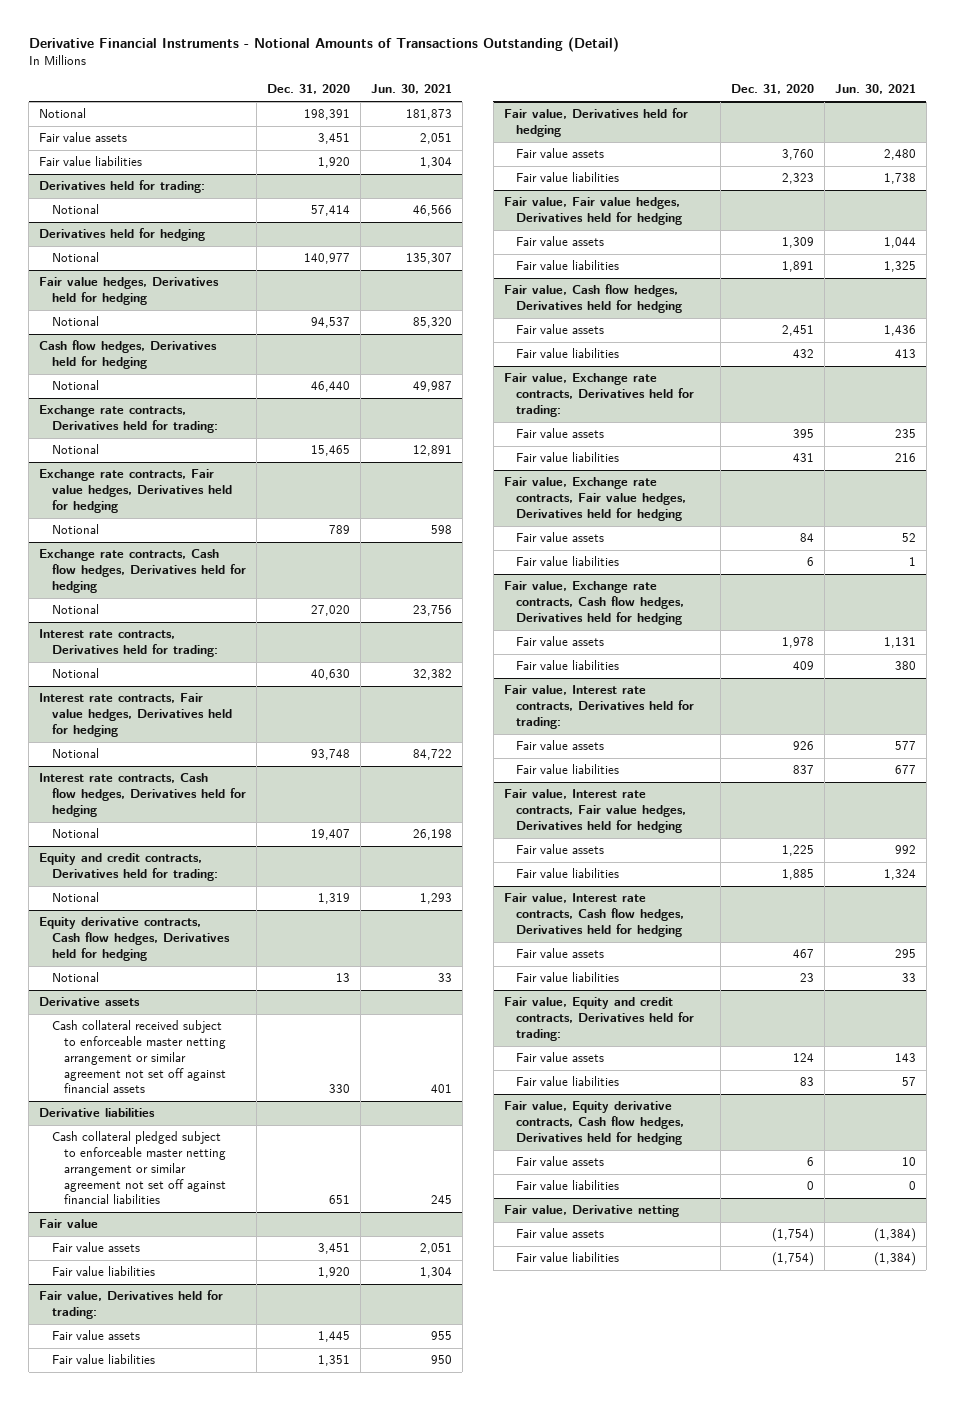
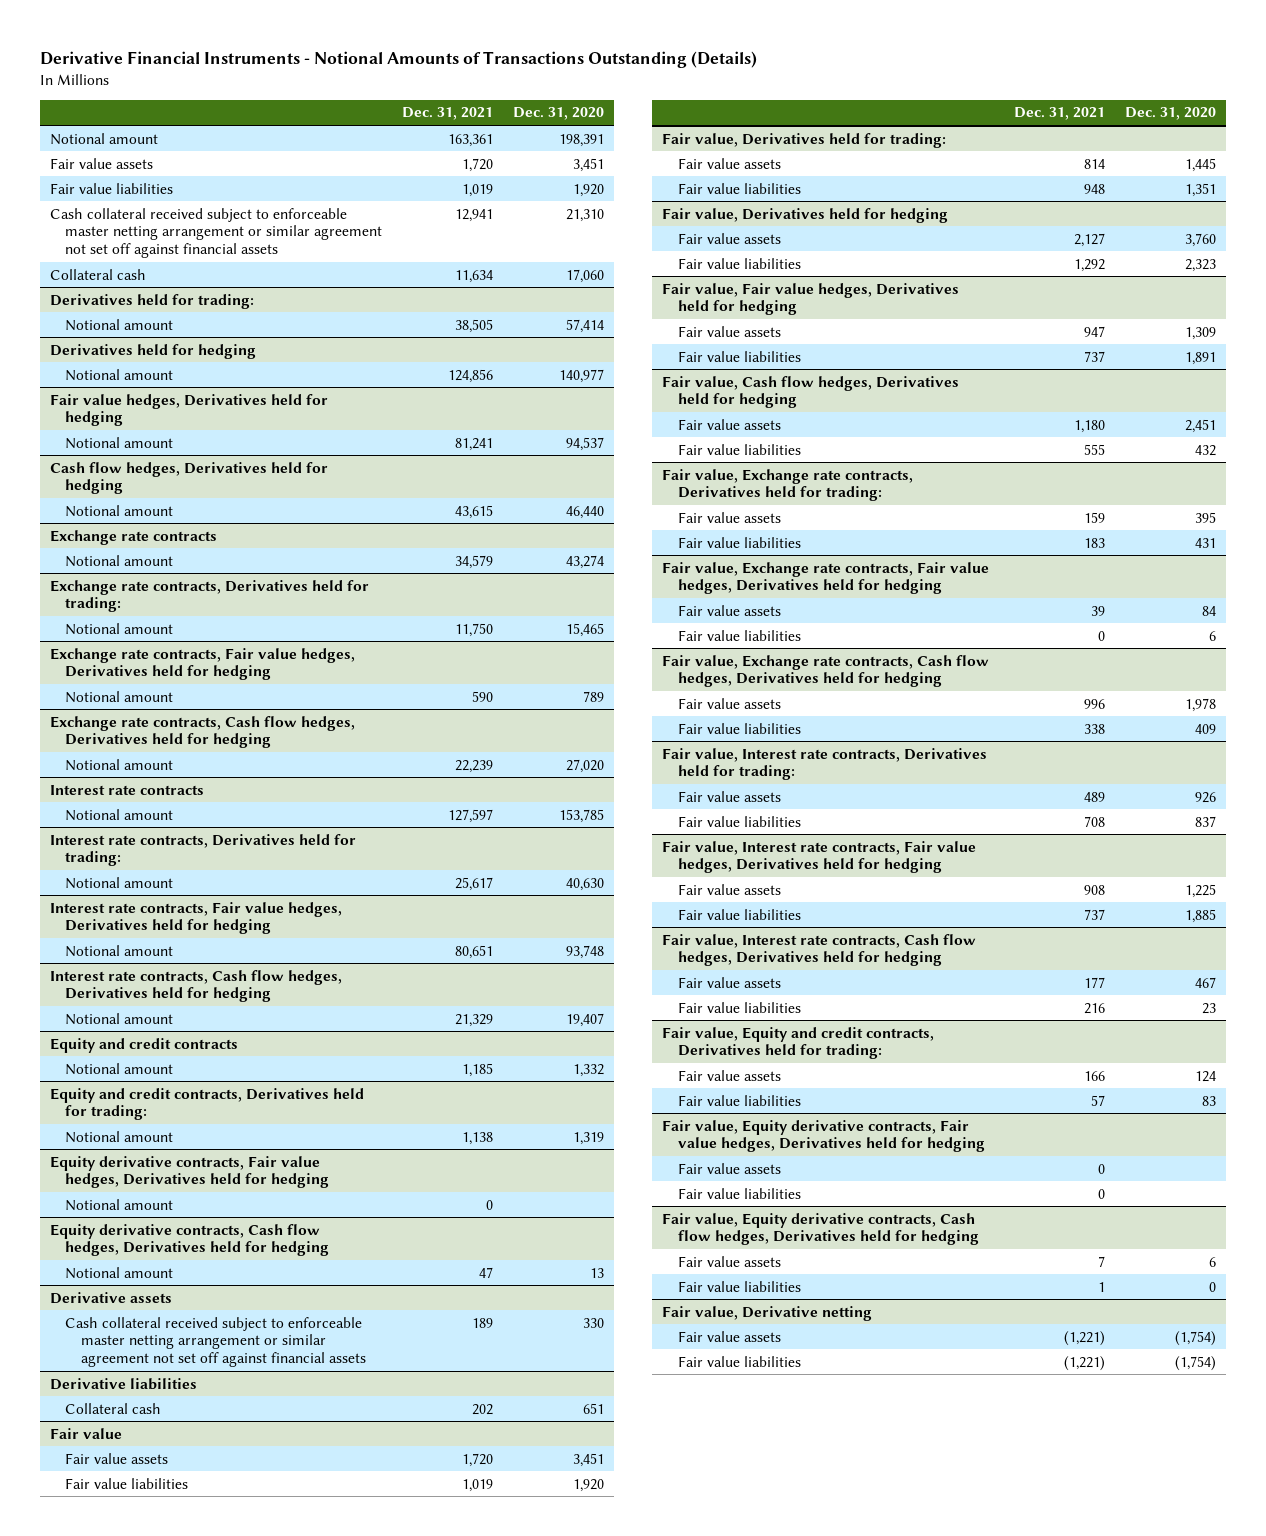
- Derivative Financial Instruments - Notional Amounts of Transactions Outstanding (Detail)
+ Derivative Financial Instruments - Notional Amounts of Transactions Outstanding (Details)
- | Dec. 31, 2020 | Jun. 30, 2021
+ | Dec. 31, 2021 | Dec. 31, 2020
- Notional | 198,391 | 181,873
+ Notional amount | 163,361 | 198,391
+ Cash collateral received subject to enforceable master netting arrangement or similar agreement not set off against financial assets | 12,941 | 21,310
+ Collateral cash | 11,634 | 17,060
@ Derivatives held for trading:
- Notional | 57,414 | 46,566
+ Notional amount | 38,505 | 57,414
@ Derivatives held for hedging
- Notional | 140,977 | 135,307
+ Notional amount | 124,856 | 140,977
@ Fair value hedges, Derivatives held for hedging
- Notional | 94,537 | 85,320
+ Notional amount | 81,241 | 94,537
@ Cash flow hedges, Derivatives held for hedging
- Notional | 46,440 | 49,987
+ Notional amount | 43,615 | 46,440
+ Exchange rate contracts
+ Notional amount | 34,579 | 43,274
@ Exchange rate contracts, Derivatives held for trading:
- Notional | 15,465 | 12,891
+ Notional amount | 11,750 | 15,465
@ Exchange rate contracts, Fair value hedges, Derivatives held for hedging
- Notional | 789 | 598
+ Notional amount | 590 | 789
@ Exchange rate contracts, Cash flow hedges, Derivatives held for hedging
- Notional | 27,020 | 23,756
+ Notional amount | 22,239 | 27,020
+ Interest rate contracts
+ Notional amount | 127,597 | 153,785
@ Interest rate contracts, Derivatives held for trading:
- Notional | 40,630 | 32,382
+ Notional amount | 25,617 | 40,630
@ Interest rate contracts, Fair value hedges, Derivatives held for hedging
- Notional | 93,748 | 84,722
+ Notional amount | 80,651 | 93,748
@ Interest rate contracts, Cash flow hedges, Derivatives held for hedging
- Notional | 19,407 | 26,198
+ Notional amount | 21,329 | 19,407
+ Equity and credit contracts
+ Notional amount | 1,185 | 1,332
@ Equity and credit contracts, Derivatives held for trading:
- Notional | 1,319 | 1,293
+ Notional amount | 1,138 | 1,319
+ Equity derivative contracts, Fair value hedges, Derivatives held for hedging
+ Notional amount | 0 |
@ Equity derivative contracts, Cash flow hedges, Derivatives held for hedging
- Notional | 13 | 33
+ Notional amount | 47 | 13
@ Derivative liabilities
- Cash collateral pledged subject to enforceable master netting arrangement or similar agreement not set off against financial liabilities | 651 | 245
+ Collateral cash | 202 | 651
+ Fair value, Equity derivative contracts, Fair value hedges, Derivatives held for hedging
+ Fair value assets | 0 |
+ Fair value liabilities | 0 |

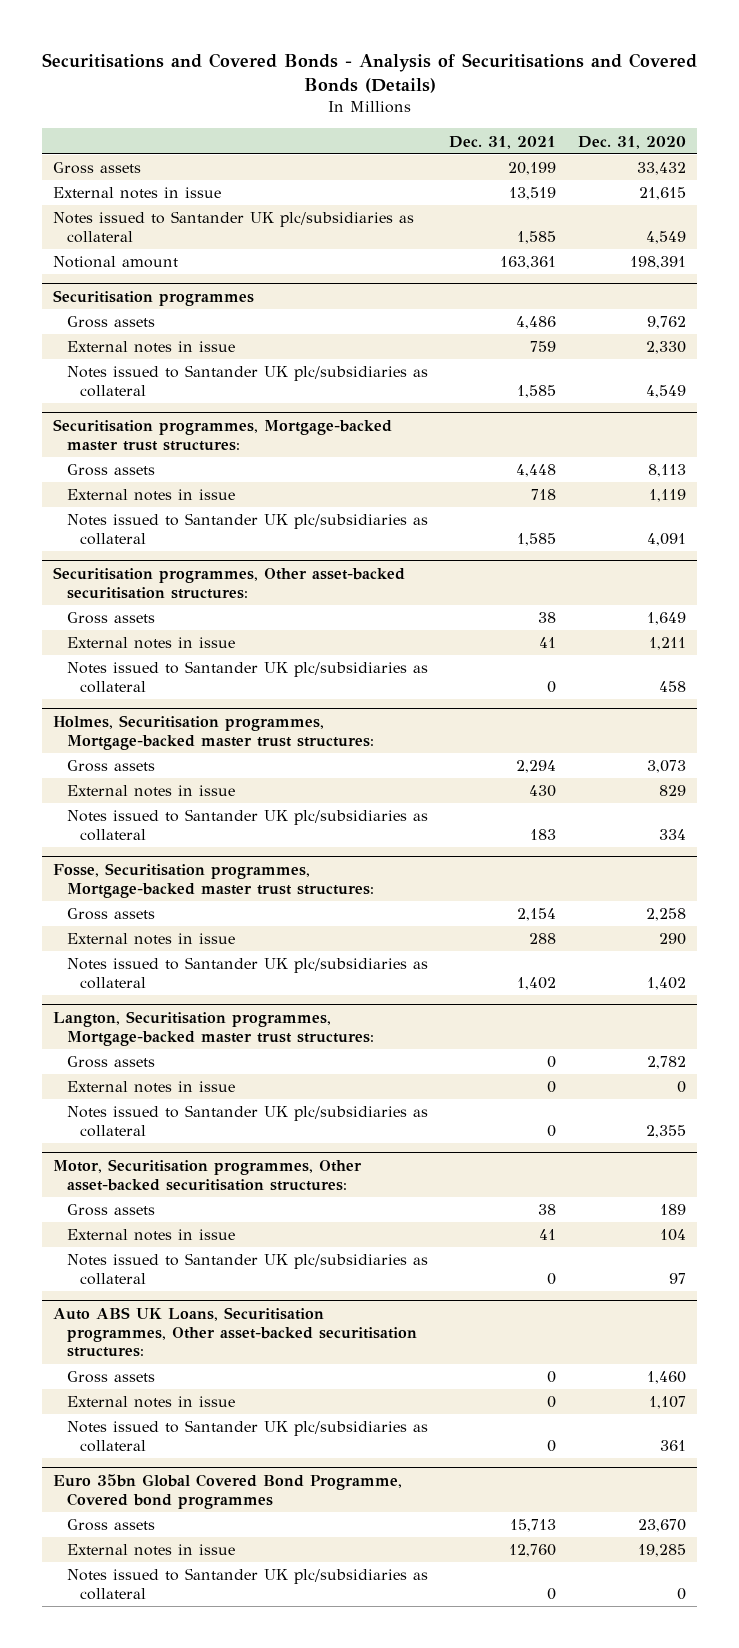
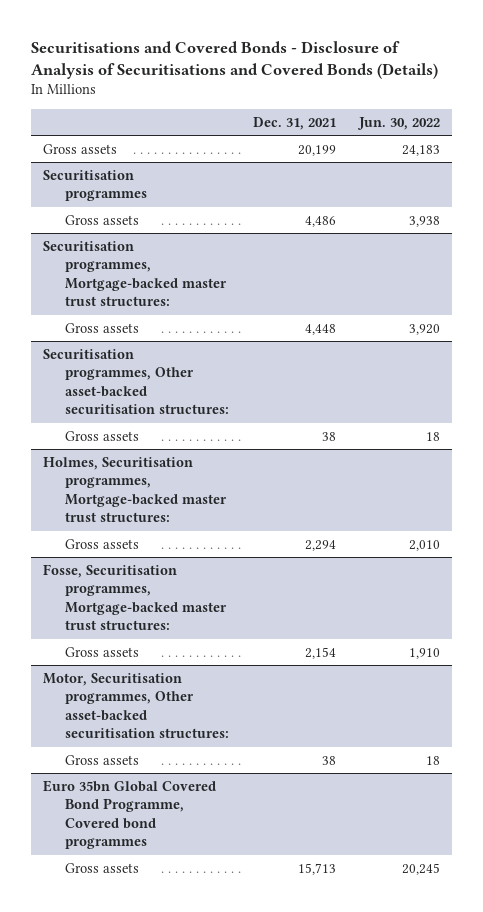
- Securitisations and Covered Bonds - Analysis of Securitisations and Covered Bonds (Details)
+ Securitisations and Covered Bonds - Disclosure of Analysis of Securitisations and Covered Bonds (Details)
- | Dec. 31, 2021 | Dec. 31, 2020
+ | Dec. 31, 2021 | Jun. 30, 2022
- External notes in issue | 13,519 | 21,615
- Notes issued to Santander UK plc/subsidiaries as collateral | 1,585 | 4,549
- Notional amount | 163,361 | 198,391
@ Securitisation programmes
- External notes in issue | 759 | 2,330
- Notes issued to Santander UK plc/subsidiaries as collateral | 1,585 | 4,549
@ Securitisation programmes, Mortgage-backed master trust structures:
- External notes in issue | 718 | 1,119
- Notes issued to Santander UK plc/subsidiaries as collateral | 1,585 | 4,091
@ Securitisation programmes, Other asset-backed securitisation structures:
- External notes in issue | 41 | 1,211
- Notes issued to Santander UK plc/subsidiaries as collateral | 0 | 458
@ Holmes, Securitisation programmes, Mortgage-backed master trust structures:
- External notes in issue | 430 | 829
- Notes issued to Santander UK plc/subsidiaries as collateral | 183 | 334
@ Fosse, Securitisation programmes, Mortgage-backed master trust structures:
- External notes in issue | 288 | 290
- Notes issued to Santander UK plc/subsidiaries as collateral | 1,402 | 1,402
- Langton, Securitisation programmes, Mortgage-backed master trust structures:
- Gross assets | 0 | 2,782
- External notes in issue | 0 | 0
- Notes issued to Santander UK plc/subsidiaries as collateral | 0 | 2,355
@ Motor, Securitisation programmes, Other asset-backed securitisation structures:
- External notes in issue | 41 | 104
- Notes issued to Santander UK plc/subsidiaries as collateral | 0 | 97
- Auto ABS UK Loans, Securitisation programmes, Other asset-backed securitisation structures:
- Gross assets | 0 | 1,460
- External notes in issue | 0 | 1,107
- Notes issued to Santander UK plc/subsidiaries as collateral | 0 | 361
@ Euro 35bn Global Covered Bond Programme, Covered bond programmes
- External notes in issue | 12,760 | 19,285
- Notes issued to Santander UK plc/subsidiaries as collateral | 0 | 0

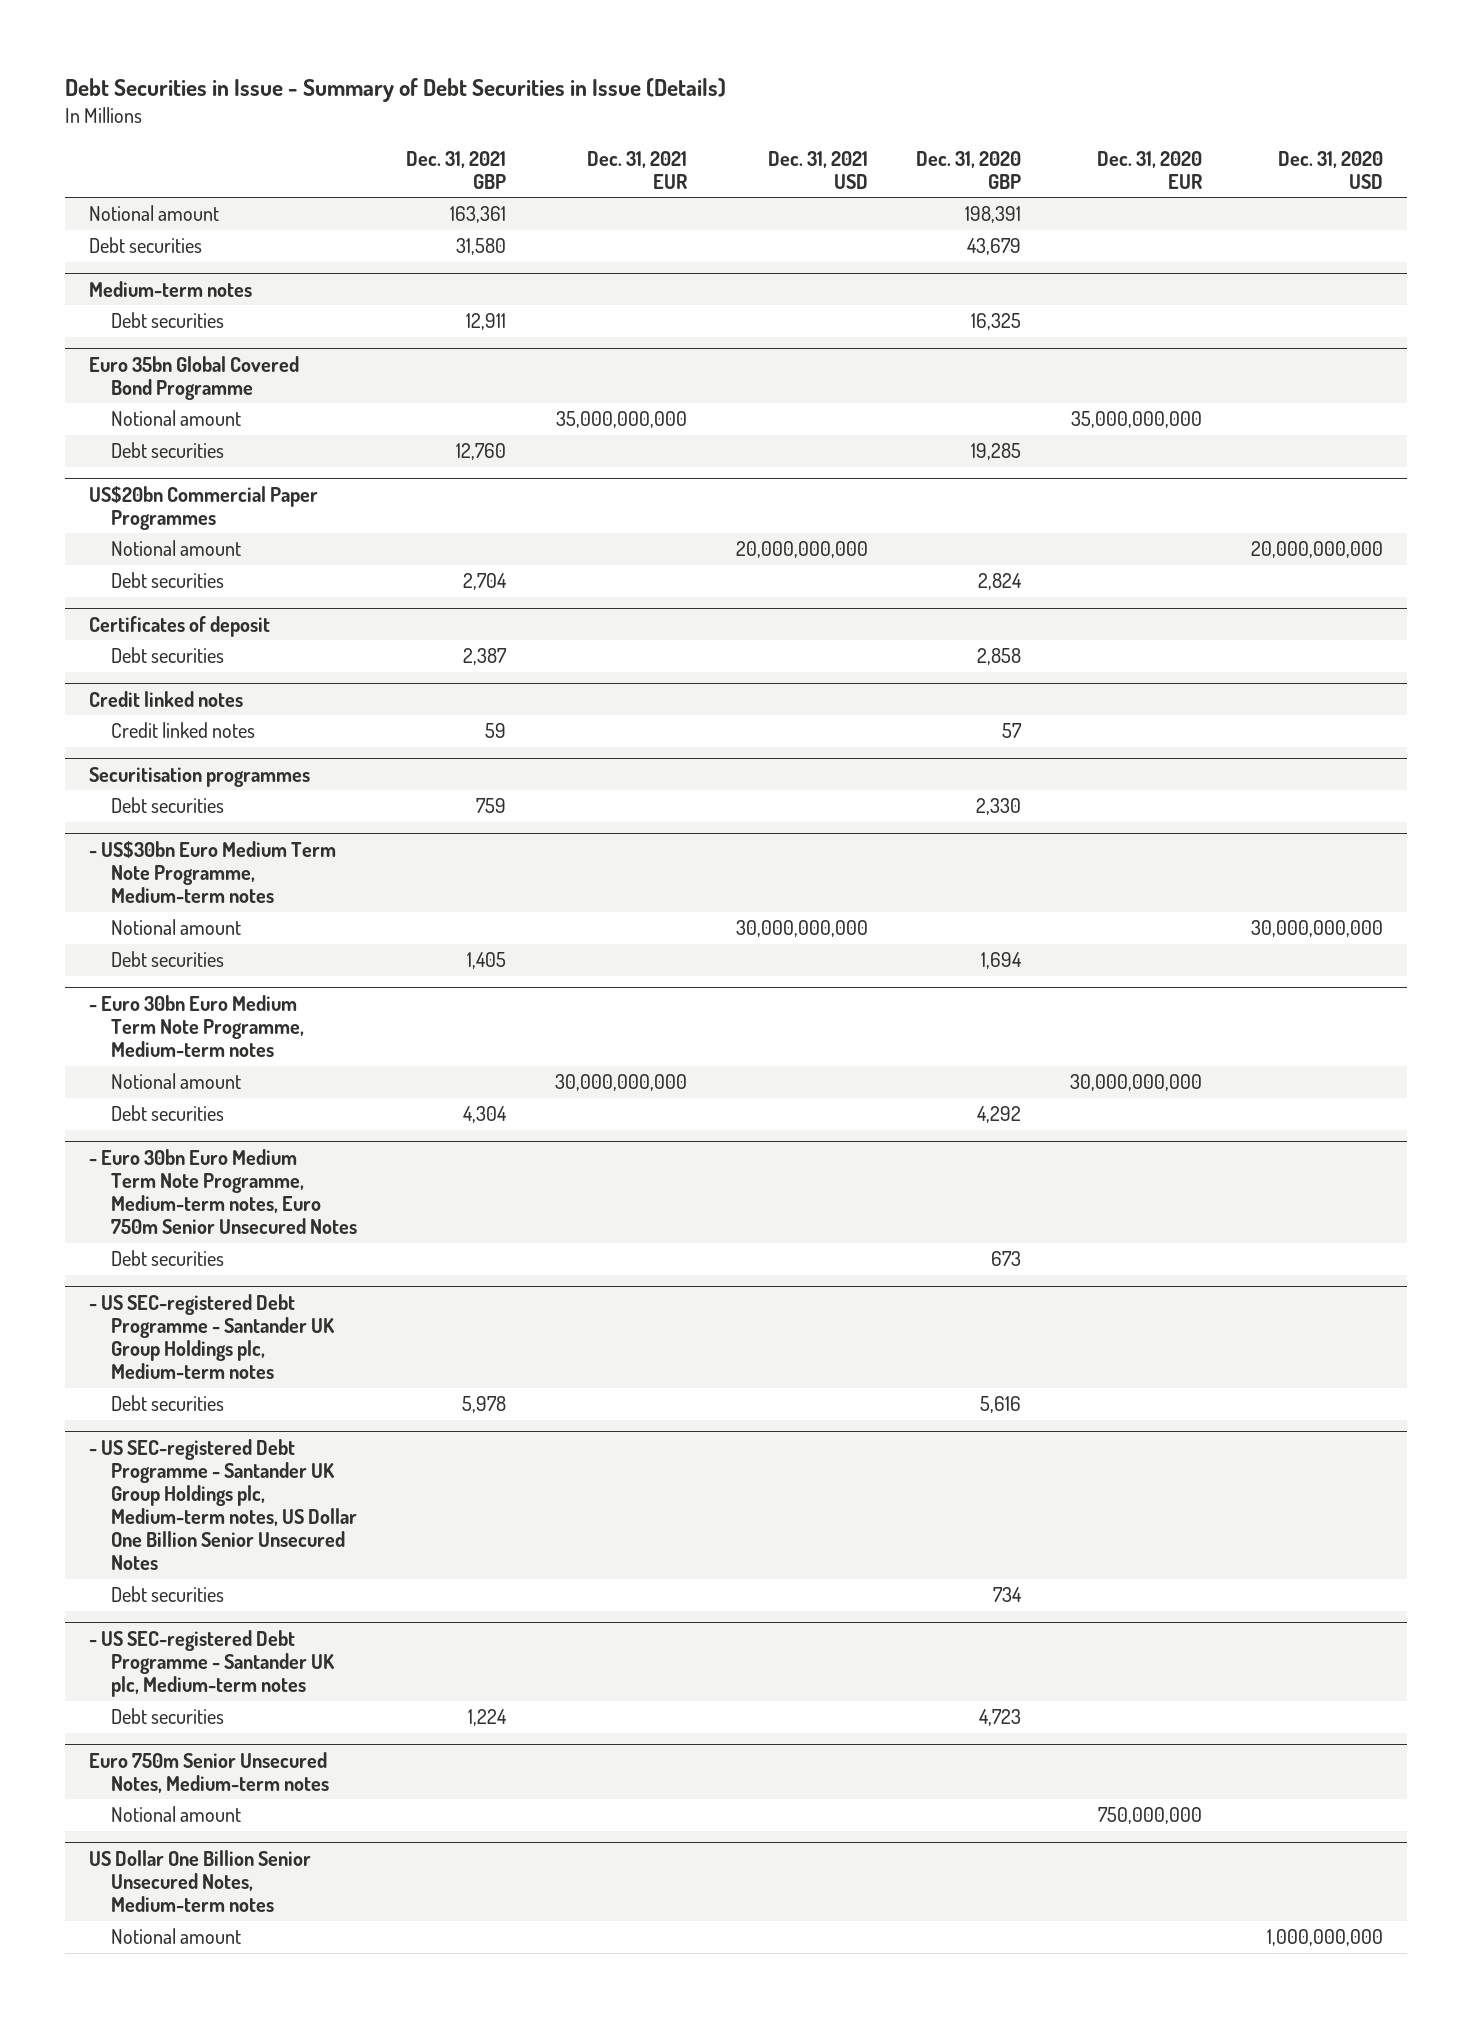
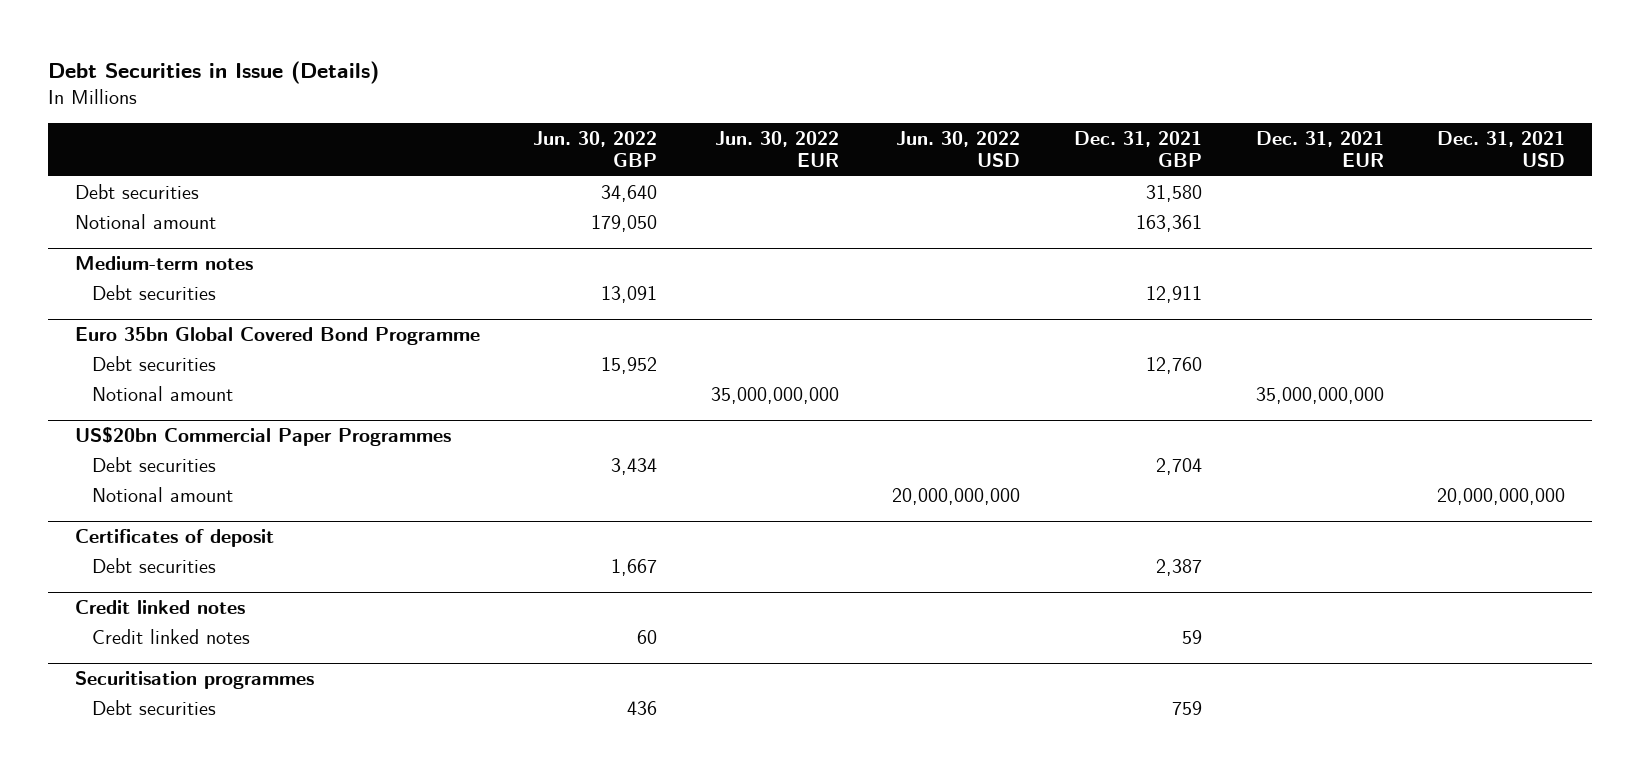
- Debt Securities in Issue - Summary of Debt Securities in Issue (Details)
+ Debt Securities in Issue (Details)
- | Dec. 31, 2021 GBP | Dec. 31, 2021 EUR | Dec. 31, 2021 USD | Dec. 31, 2020 GBP | Dec. 31, 2020 EUR | Dec. 31, 2020 USD
+ | Jun. 30, 2022 GBP | Jun. 30, 2022 EUR | Jun. 30, 2022 USD | Dec. 31, 2021 GBP | Dec. 31, 2021 EUR | Dec. 31, 2021 USD
moved down: Notional amount | 179,050 | | | 163,361 | |
@ Euro 35bn Global Covered Bond Programme
moved down: Notional amount | | 35,000,000,000 | | | 35,000,000,000 |
@ US$20bn Commercial Paper Programmes
moved down: Notional amount | | | 20,000,000,000 | | | 20,000,000,000
- - US$30bn Euro Medium Term Note Programme, Medium-term notes
- Notional amount | | | 30,000,000,000 | | | 30,000,000,000
- Debt securities | 1,405 | | | 1,694 | |
- - Euro 30bn Euro Medium Term Note Programme, Medium-term notes
- Notional amount | | 30,000,000,000 | | | 30,000,000,000 |
- Debt securities | 4,304 | | | 4,292 | |
- - Euro 30bn Euro Medium Term Note Programme, Medium-term notes, Euro 750m Senior Unsecured Notes
- Debt securities | | | | 673 | |
- - US SEC-registered Debt Programme - Santander UK Group Holdings plc, Medium-term notes
- Debt securities | 5,978 | | | 5,616 | |
- - US SEC-registered Debt Programme - Santander UK Group Holdings plc, Medium-term notes, US Dollar One Billion Senior Unsecured Notes
- Debt securities | | | | 734 | |
- - US SEC-registered Debt Programme - Santander UK plc, Medium-term notes
- Debt securities | 1,224 | | | 4,723 | |
- Euro 750m Senior Unsecured Notes, Medium-term notes
- Notional amount | | | | | 750,000,000 |
- US Dollar One Billion Senior Unsecured Notes, Medium-term notes
- Notional amount | | | | | | 1,000,000,000

